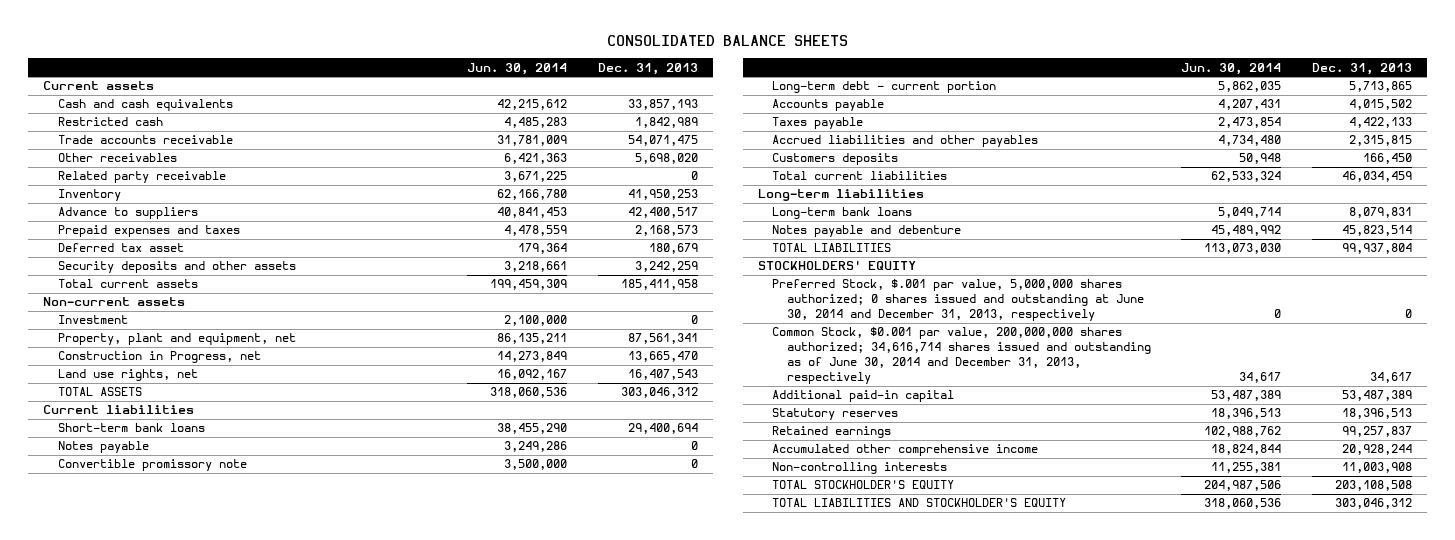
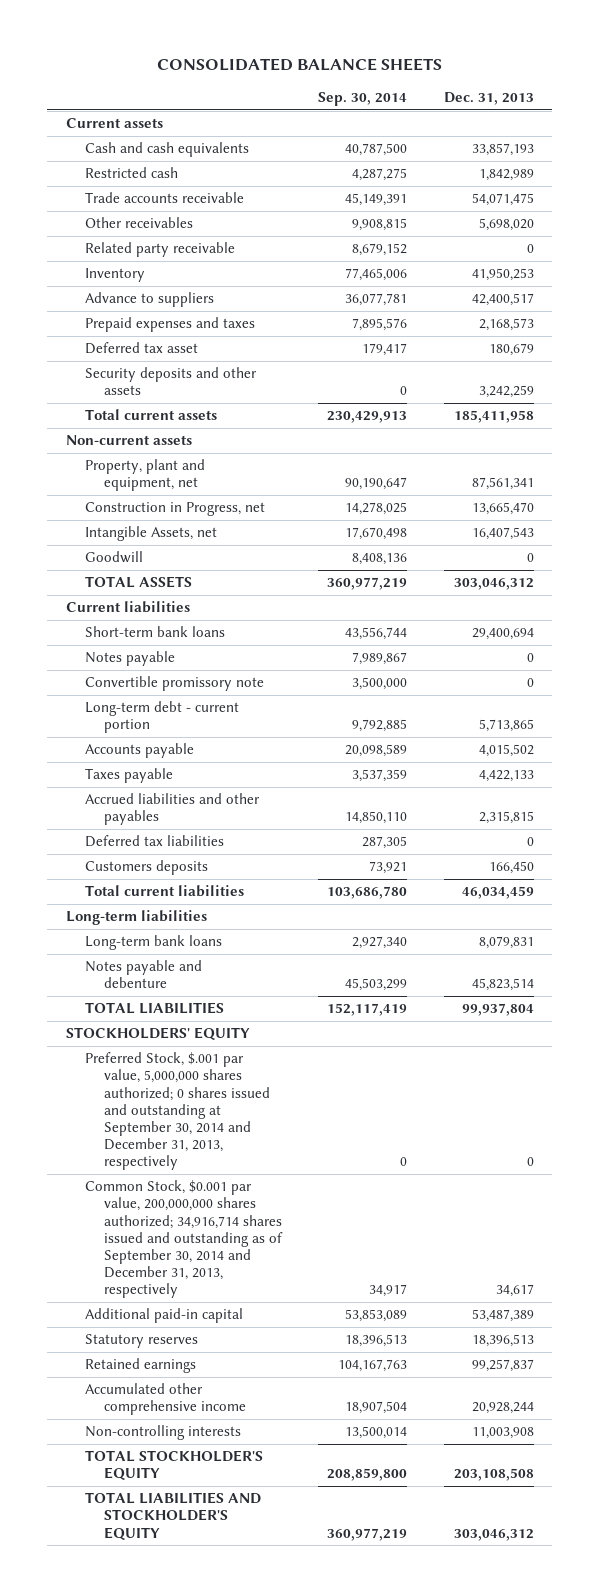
- | Jun. 30, 2014 | Dec. 31, 2013
+ | Sep. 30, 2014 | Dec. 31, 2013
- Investment | 2,100,000 | 0
- Land use rights, net | 16,092,167 | 16,407,543
+ Intangible Assets, net | 17,670,498 | 16,407,543
+ Goodwill | 8,408,136 | 0
+ Deferred tax liabilities | 287,305 | 0
- Preferred Stock, $.001 par value, 5,000,000 shares authorized; 0 shares issued and outstanding at June 30, 2014 and December 31, 2013, respectively | 0 | 0
- Common Stock, $0.001 par value, 200,000,000 shares authorized; 34,616,714 shares issued and outstanding as of June 30, 2014 and December 31, 2013, respectively | 34,617 | 34,617
+ Preferred Stock, $.001 par value, 5,000,000 shares authorized; 0 shares issued and outstanding at September 30, 2014 and December 31, 2013, respectively | 0 | 0
+ Common Stock, $0.001 par value, 200,000,000 shares authorized; 34,916,714 shares issued and outstanding as of September 30, 2014 and December 31, 2013, respectively | 34,917 | 34,617

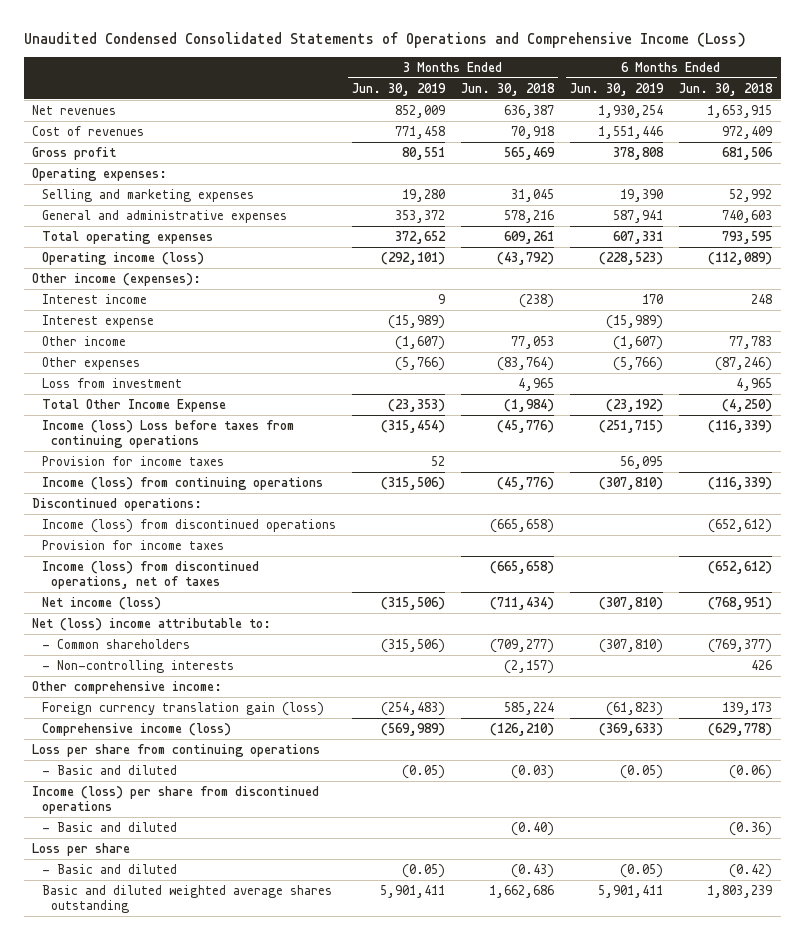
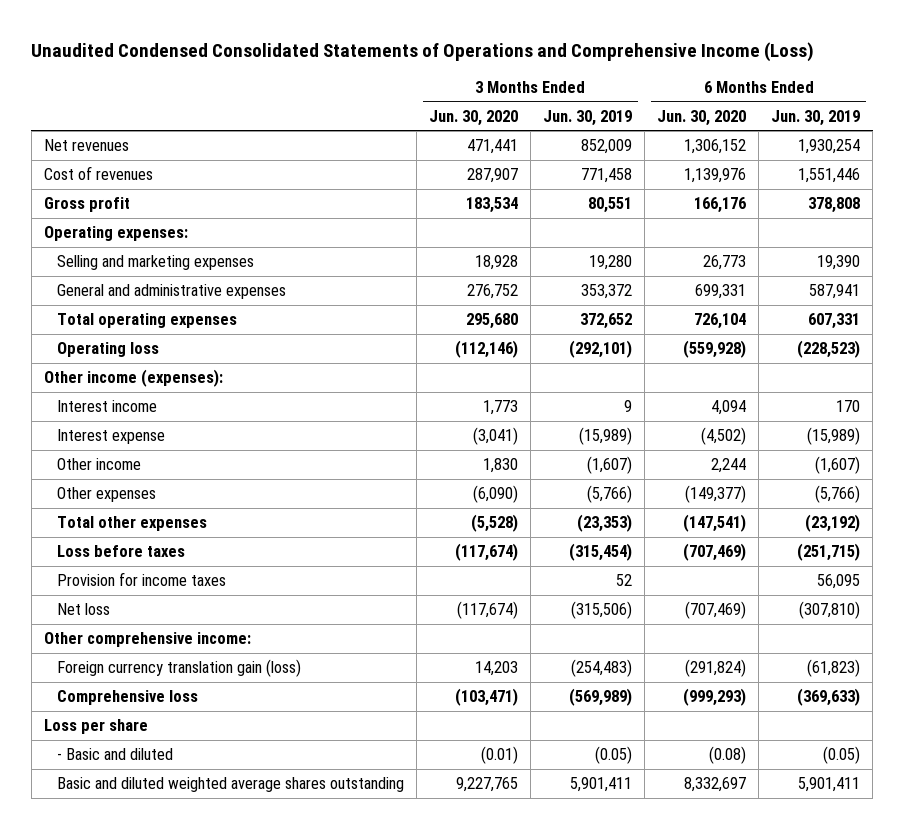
- | 3 Months Ended Jun. 30, 2019 | 3 Months Ended Jun. 30, 2018 | 6 Months Ended Jun. 30, 2019 | 6 Months Ended Jun. 30, 2018
+ | 3 Months Ended Jun. 30, 2020 | 3 Months Ended Jun. 30, 2019 | 6 Months Ended Jun. 30, 2020 | 6 Months Ended Jun. 30, 2019
- Operating income (loss) | (292,101) | (43,792) | (228,523) | (112,089)
+ Operating loss | (112,146) | (292,101) | (559,928) | (228,523)
- Loss from investment | | 4,965 | | 4,965
- Total Other Income Expense | (23,353) | (1,984) | (23,192) | (4,250)
- Income (loss) Loss before taxes from continuing operations | (315,454) | (45,776) | (251,715) | (116,339)
+ Total other expenses | (5,528) | (23,353) | (147,541) | (23,192)
+ Loss before taxes | (117,674) | (315,454) | (707,469) | (251,715)
- Income (loss) from continuing operations | (315,506) | (45,776) | (307,810) | (116,339)
- Discontinued operations:
- Income (loss) from discontinued operations | | (665,658) | | (652,612)
- Provision for income taxes
- Income (loss) from discontinued operations, net of taxes | | (665,658) | | (652,612)
- Net income (loss) | (315,506) | (711,434) | (307,810) | (768,951)
- Net (loss) income attributable to:
- - Common shareholders | (315,506) | (709,277) | (307,810) | (769,377)
- - Non-controlling interests | | (2,157) | | 426
+ Net loss | (117,674) | (315,506) | (707,469) | (307,810)
- Comprehensive income (loss) | (569,989) | (126,210) | (369,633) | (629,778)
- Loss per share from continuing operations
- - Basic and diluted | (0.05) | (0.03) | (0.05) | (0.06)
- Income (loss) per share from discontinued operations
- - Basic and diluted | | (0.40) | | (0.36)
+ Comprehensive loss | (103,471) | (569,989) | (999,293) | (369,633)

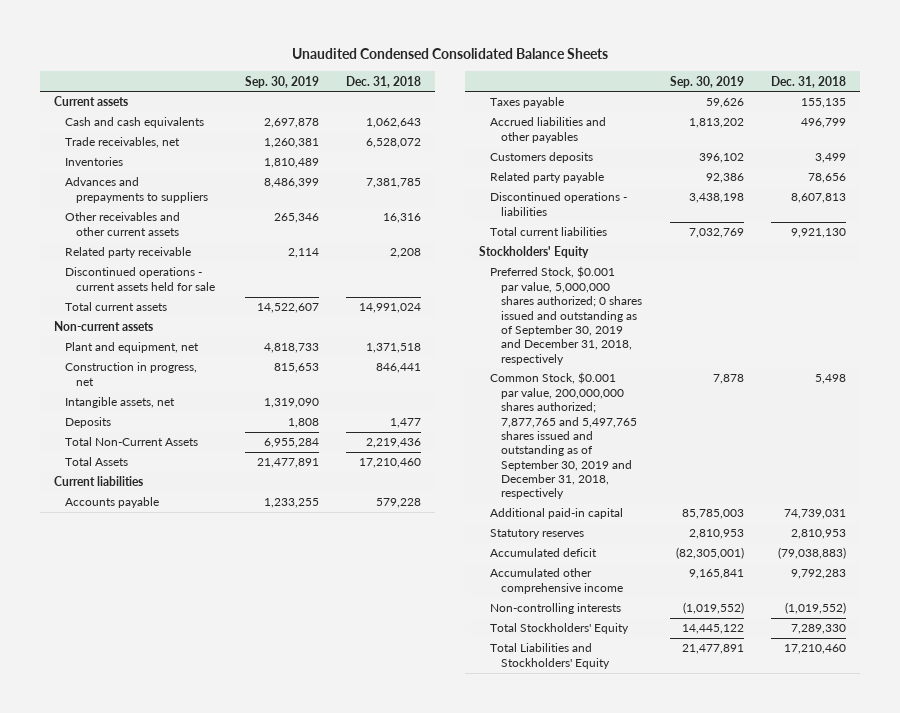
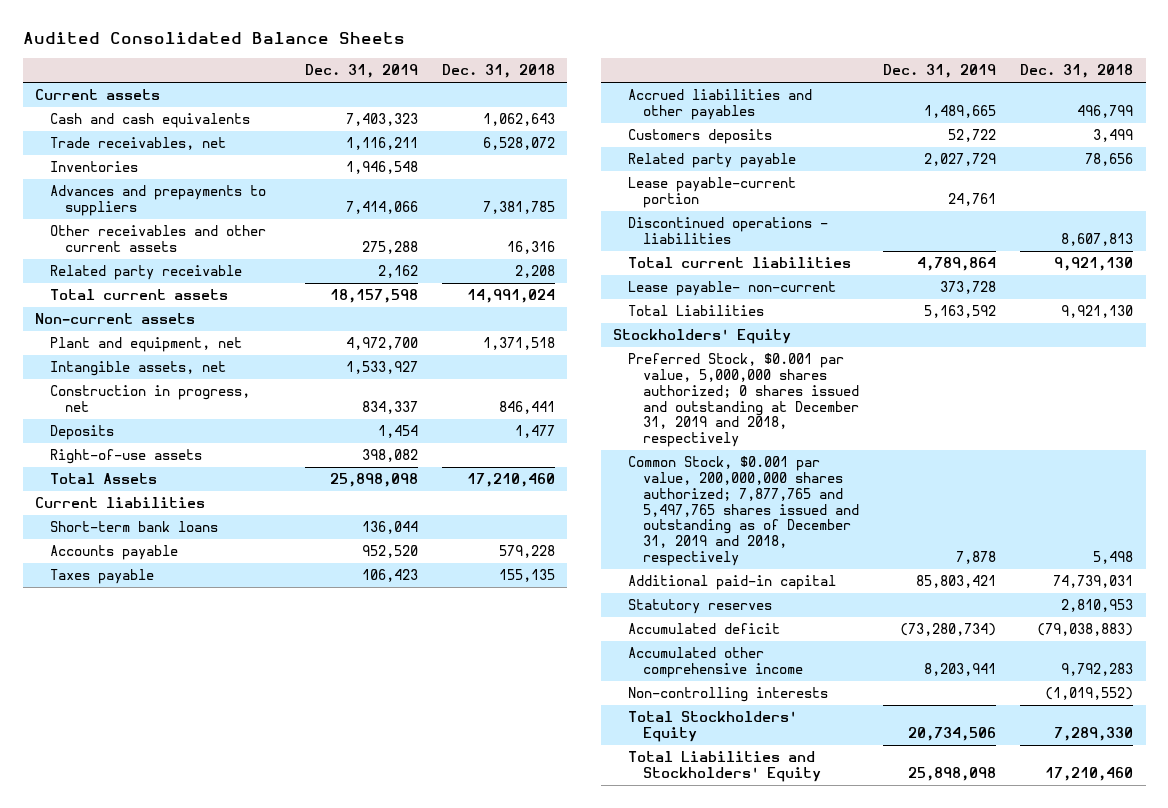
- Unaudited Condensed Consolidated Balance Sheets
+ Audited Consolidated Balance Sheets
- | Sep. 30, 2019 | Dec. 31, 2018
+ | Dec. 31, 2019 | Dec. 31, 2018
- Discontinued operations - current assets held for sale
moved down: Construction in progress, net | 834,337 | 846,441
- Total Non-Current Assets | 6,955,284 | 2,219,436
+ Right-of-use assets | 398,082 |
+ Short-term bank loans | 136,044 |
+ Lease payable-current portion | 24,761 |
+ Lease payable- non-current | 373,728 |
+ Total Liabilities | 5,163,592 | 9,921,130
- Preferred Stock, $0.001 par value, 5,000,000 shares authorized; 0 shares issued and outstanding as of September 30, 2019 and December 31, 2018, respectively
- Common Stock, $0.001 par value, 200,000,000 shares authorized; 7,877,765 and 5,497,765 shares issued and outstanding as of September 30, 2019 and December 31, 2018, respectively | 7,878 | 5,498
+ Preferred Stock, $0.001 par value, 5,000,000 shares authorized; 0 shares issued and outstanding at December 31, 2019 and 2018, respectively
+ Common Stock, $0.001 par value, 200,000,000 shares authorized; 7,877,765 and 5,497,765 shares issued and outstanding as of December 31, 2019 and 2018, respectively | 7,878 | 5,498

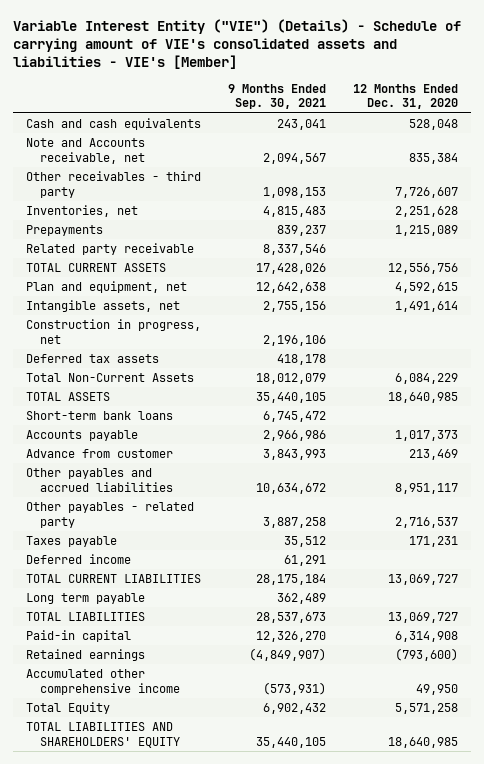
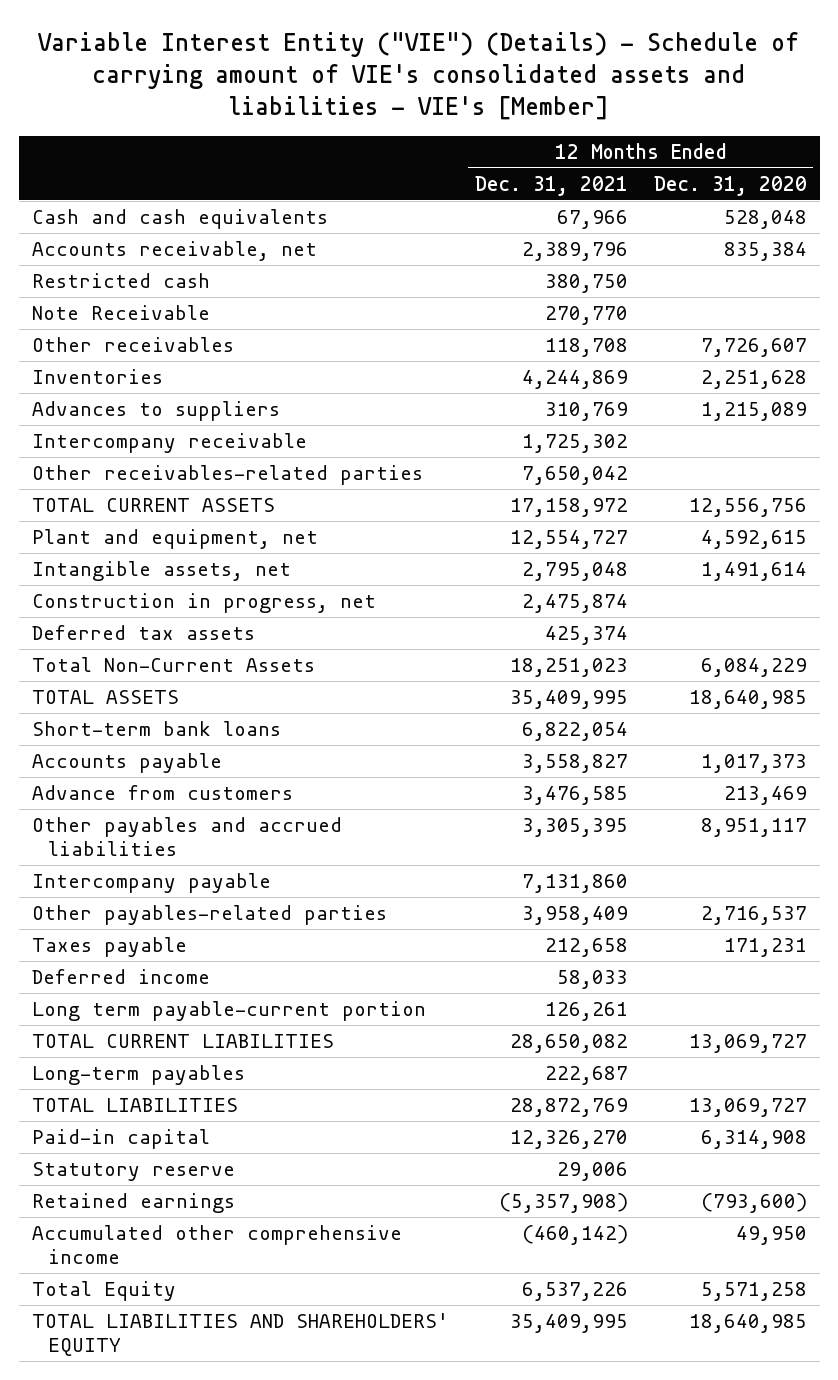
- | 9 Months Ended Sep. 30, 2021 | 12 Months Ended Dec. 31, 2020
+ | 12 Months Ended Dec. 31, 2021 | 12 Months Ended Dec. 31, 2020
- Note and Accounts receivable, net | 2,094,567 | 835,384
- Other receivables - third party | 1,098,153 | 7,726,607
- Inventories, net | 4,815,483 | 2,251,628
- Prepayments | 839,237 | 1,215,089
- Related party receivable | 8,337,546 |
+ Accounts receivable, net | 2,389,796 | 835,384
+ Restricted cash | 380,750 |
+ Note Receivable | 270,770 |
+ Other receivables | 118,708 | 7,726,607
+ Inventories | 4,244,869 | 2,251,628
+ Advances to suppliers | 310,769 | 1,215,089
+ Intercompany receivable | 1,725,302 |
+ Other receivables-related parties | 7,650,042 |
- Plan and equipment, net | 12,642,638 | 4,592,615
+ Plant and equipment, net | 12,554,727 | 4,592,615
- Advance from customer | 3,843,993 | 213,469
+ Advance from customers | 3,476,585 | 213,469
- Other payables - related party | 3,887,258 | 2,716,537
+ Intercompany payable | 7,131,860 |
+ Other payables-related parties | 3,958,409 | 2,716,537
+ Long term payable-current portion | 126,261 |
- Long term payable | 362,489 |
+ Long-term payables | 222,687 |
+ Statutory reserve | 29,006 |

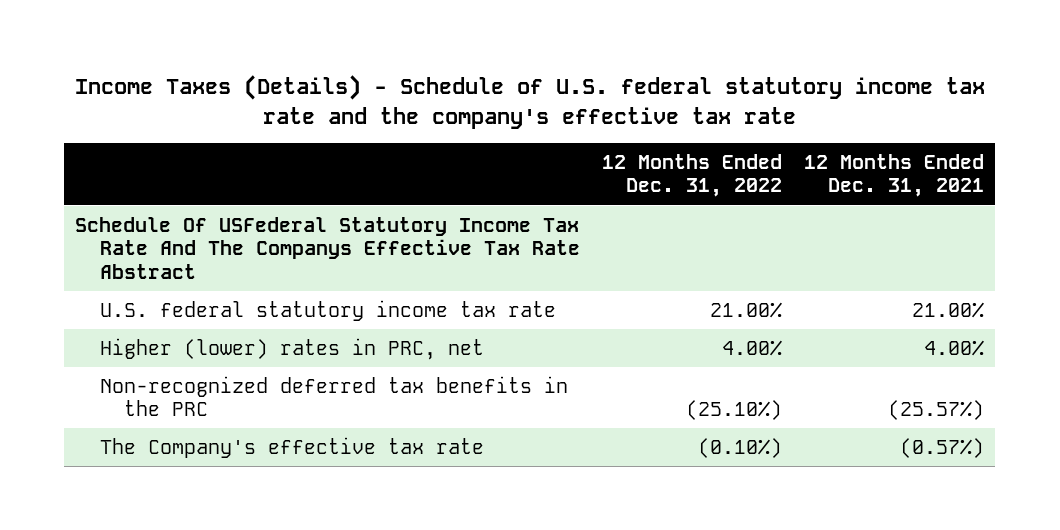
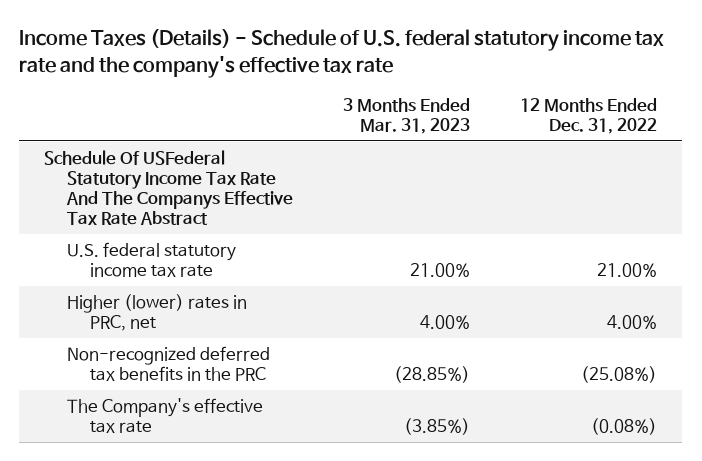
- | 12 Months Ended Dec. 31, 2022 | 12 Months Ended Dec. 31, 2021
+ | 3 Months Ended Mar. 31, 2023 | 12 Months Ended Dec. 31, 2022
- Non-recognized deferred tax benefits in the PRC | (25.10%) | (25.57%)
- The Company's effective tax rate | (0.10%) | (0.57%)
+ Non-recognized deferred tax benefits in the PRC | (28.85%) | (25.08%)
+ The Company's effective tax rate | (3.85%) | (0.08%)

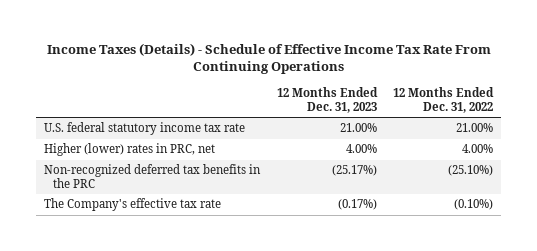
- Income Taxes (Details) - Schedule of U.S. federal statutory income tax rate and the company's effective tax rate
+ Income Taxes (Details) - Schedule of Effective Income Tax Rate From Continuing Operations
- | 3 Months Ended Mar. 31, 2023 | 12 Months Ended Dec. 31, 2022
+ | 12 Months Ended Dec. 31, 2023 | 12 Months Ended Dec. 31, 2022
- Schedule Of USFederal Statutory Income Tax Rate And The Companys Effective Tax Rate Abstract
- Non-recognized deferred tax benefits in the PRC | (28.85%) | (25.08%)
- The Company's effective tax rate | (3.85%) | (0.08%)
+ Non-recognized deferred tax benefits in the PRC | (25.17%) | (25.10%)
+ The Company's effective tax rate | (0.17%) | (0.10%)

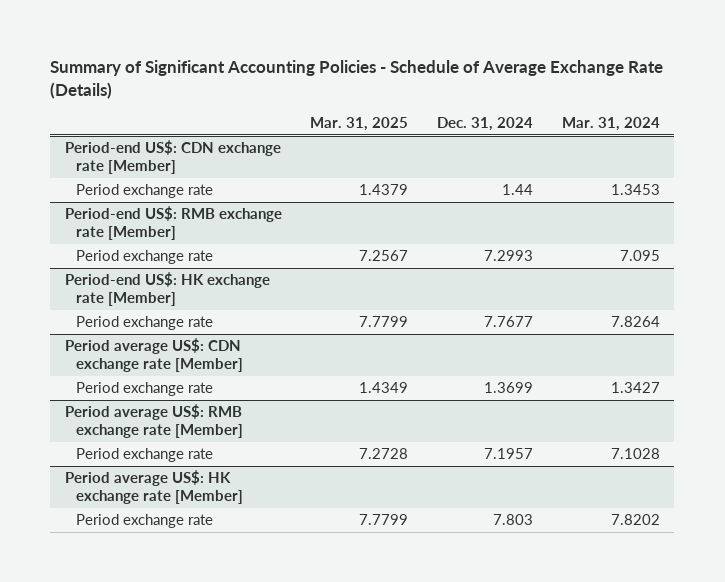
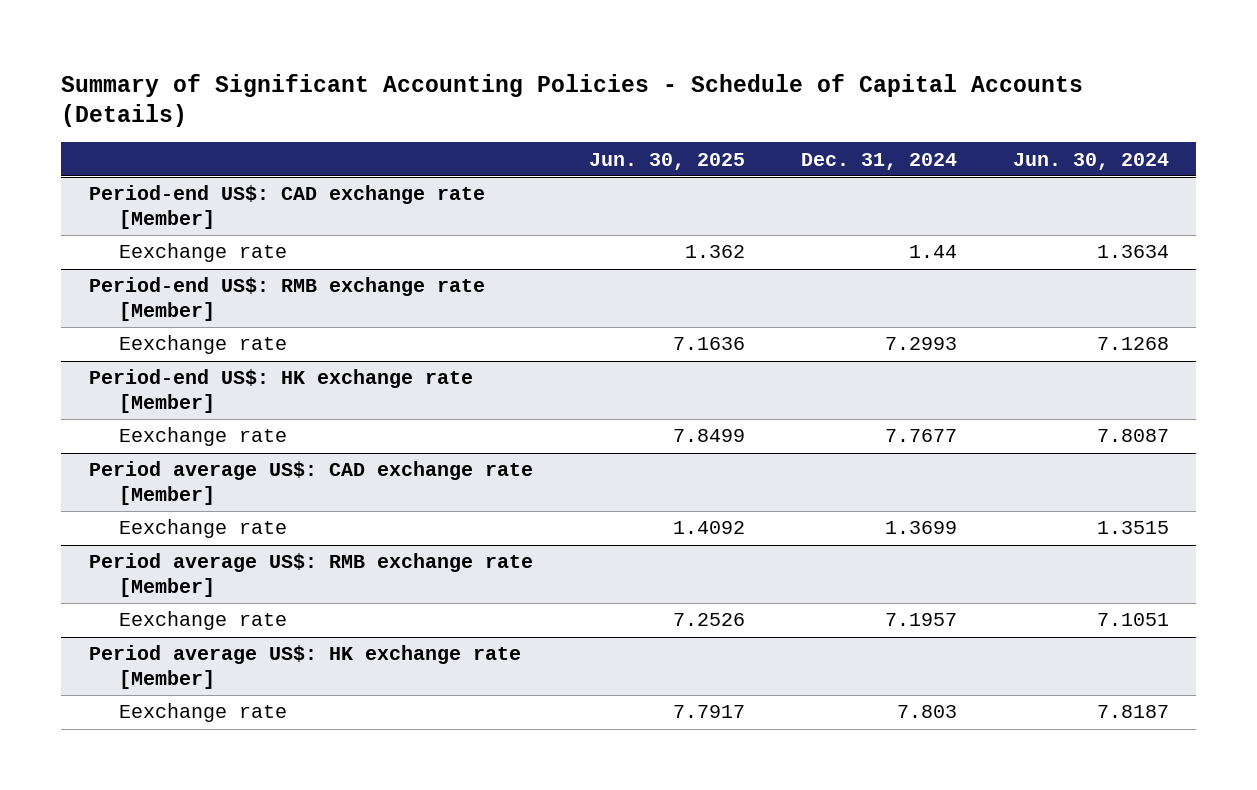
- Summary of Significant Accounting Policies - Schedule of Average Exchange Rate (Details)
+ Summary of Significant Accounting Policies - Schedule of Capital Accounts (Details)
- | Mar. 31, 2025 | Dec. 31, 2024 | Mar. 31, 2024
+ | Jun. 30, 2025 | Dec. 31, 2024 | Jun. 30, 2024
- Period-end US$: CDN exchange rate [Member]
- Period exchange rate | 1.4379 | 1.44 | 1.3453
+ Period-end US$: CAD exchange rate [Member]
+ Eexchange rate | 1.362 | 1.44 | 1.3634
@ Period-end US$: RMB exchange rate [Member]
- Period exchange rate | 7.2567 | 7.2993 | 7.095
+ Eexchange rate | 7.1636 | 7.2993 | 7.1268
@ Period-end US$: HK exchange rate [Member]
- Period exchange rate | 7.7799 | 7.7677 | 7.8264
- Period average US$: CDN exchange rate [Member]
- Period exchange rate | 1.4349 | 1.3699 | 1.3427
@ Period-end US$: HK exchange rate [Member]
+ Eexchange rate | 7.8499 | 7.7677 | 7.8087
+ Period average US$: CAD exchange rate [Member]
+ Eexchange rate | 1.4092 | 1.3699 | 1.3515
@ Period average US$: RMB exchange rate [Member]
- Period exchange rate | 7.2728 | 7.1957 | 7.1028
+ Eexchange rate | 7.2526 | 7.1957 | 7.1051
@ Period average US$: HK exchange rate [Member]
- Period exchange rate | 7.7799 | 7.803 | 7.8202
+ Eexchange rate | 7.7917 | 7.803 | 7.8187

